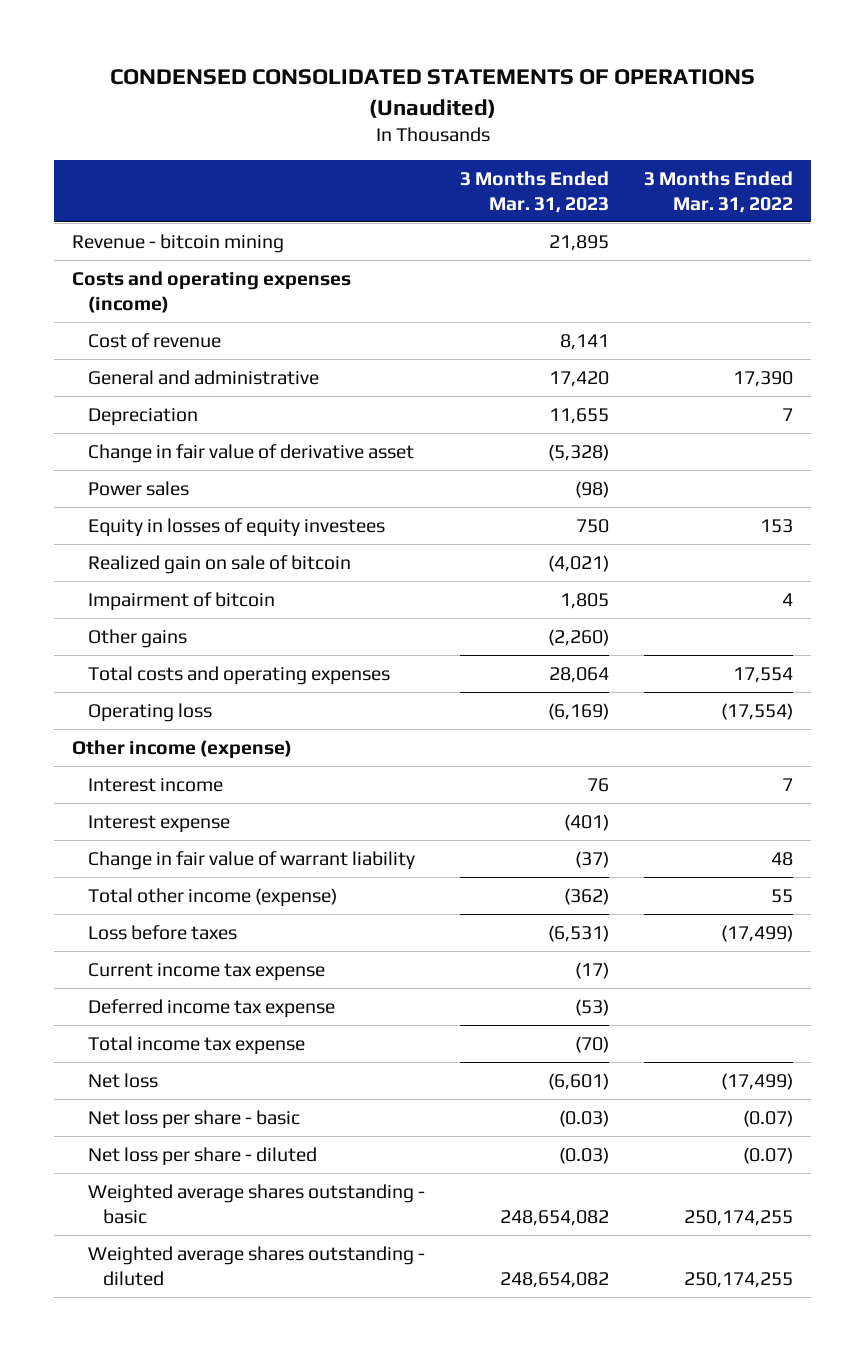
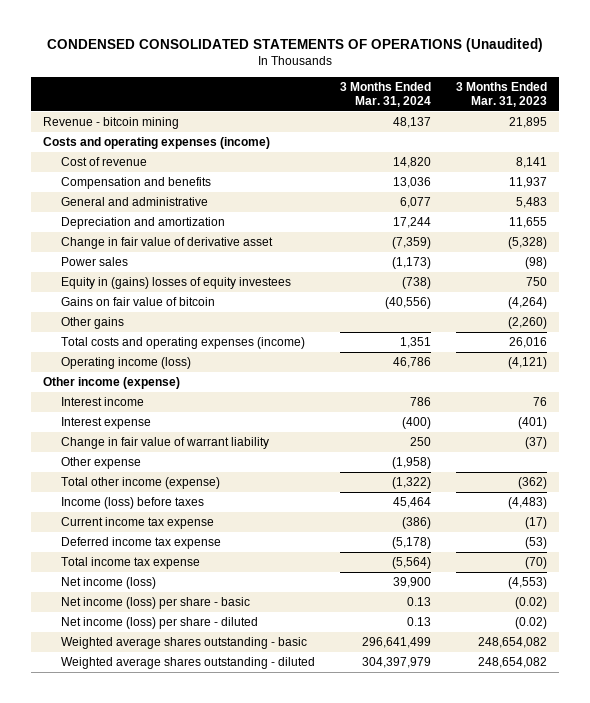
- | 3 Months Ended Mar. 31, 2023 | 3 Months Ended Mar. 31, 2022
+ | 3 Months Ended Mar. 31, 2024 | 3 Months Ended Mar. 31, 2023
- General and administrative | 17,420 | 17,390
- Depreciation | 11,655 | 7
+ Compensation and benefits | 13,036 | 11,937
+ General and administrative | 6,077 | 5,483
+ Depreciation and amortization | 17,244 | 11,655
- Equity in losses of equity investees | 750 | 153
- Realized gain on sale of bitcoin | (4,021) |
- Impairment of bitcoin | 1,805 | 4
+ Equity in (gains) losses of equity investees | (738) | 750
+ Gains on fair value of bitcoin | (40,556) | (4,264)
- Total costs and operating expenses | 28,064 | 17,554
- Operating loss | (6,169) | (17,554)
+ Total costs and operating expenses (income) | 1,351 | 26,016
+ Operating income (loss) | 46,786 | (4,121)
+ Other expense | (1,958) |
- Loss before taxes | (6,531) | (17,499)
+ Income (loss) before taxes | 45,464 | (4,483)
- Net loss | (6,601) | (17,499)
- Net loss per share - basic | (0.03) | (0.07)
- Net loss per share - diluted | (0.03) | (0.07)
+ Net income (loss) | 39,900 | (4,553)
+ Net income (loss) per share - basic | 0.13 | (0.02)
+ Net income (loss) per share - diluted | 0.13 | (0.02)

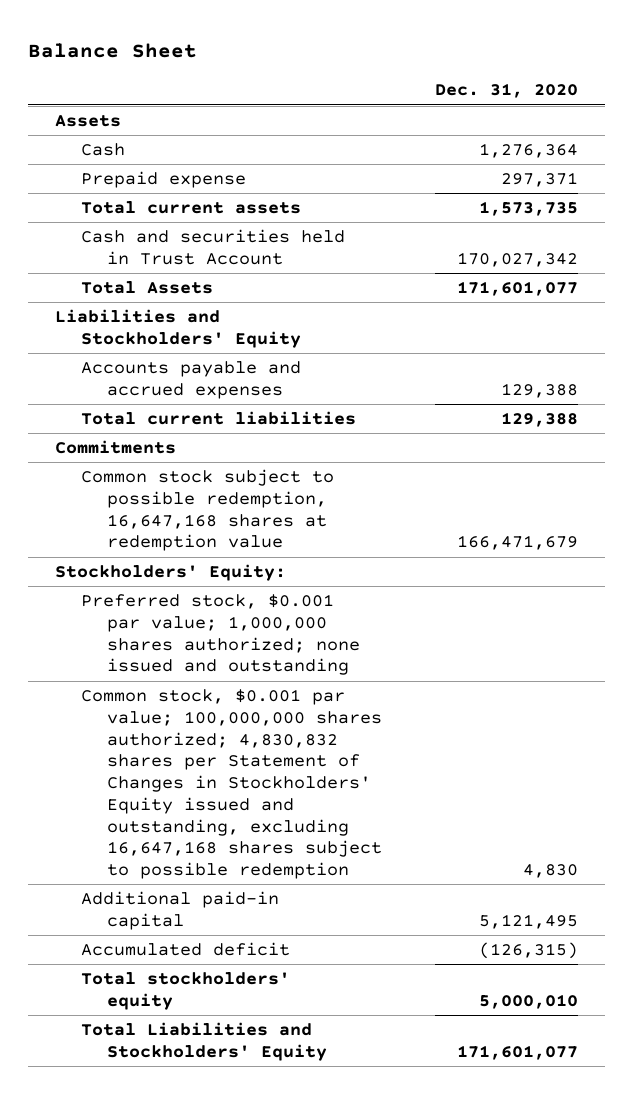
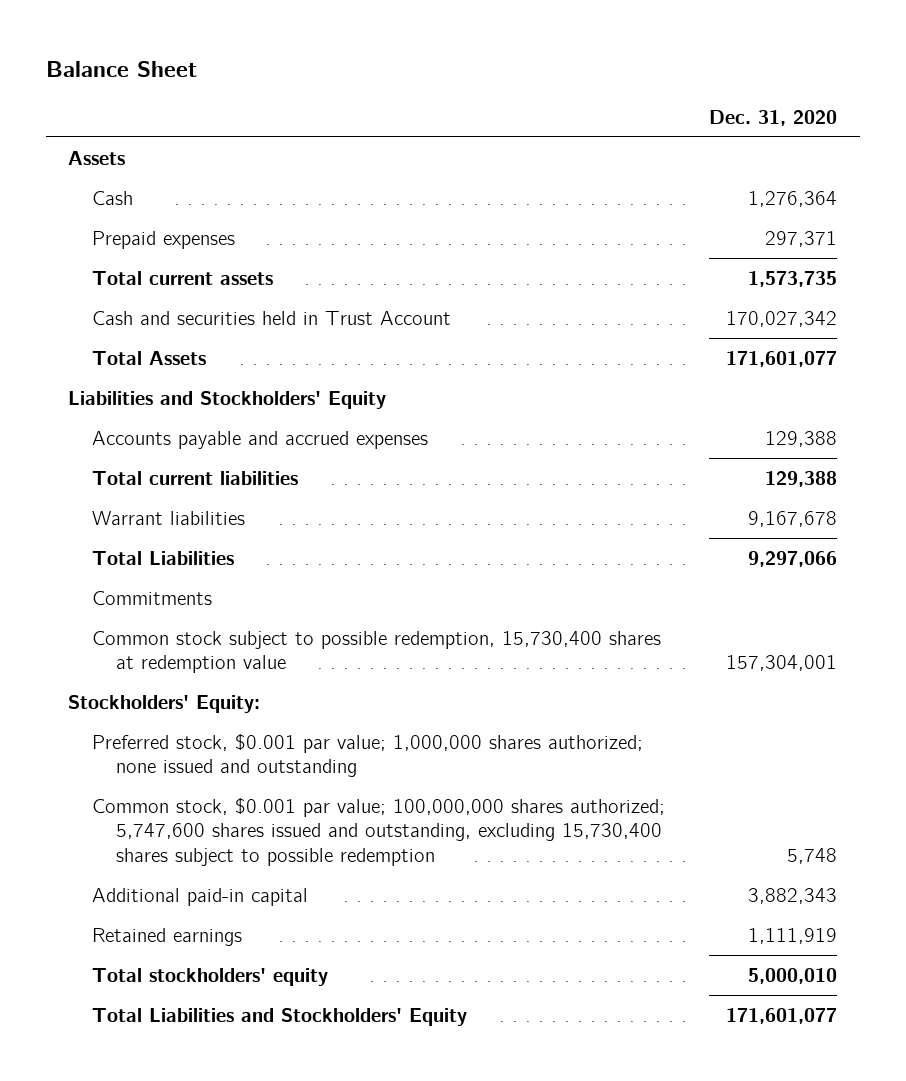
- Prepaid expense | 297,371
+ Prepaid expenses | 297,371
+ Warrant liabilities | 9,167,678
+ Total Liabilities | 9,297,066
- Common stock subject to possible redemption, 16,647,168 shares at redemption value | 166,471,679
+ Common stock subject to possible redemption, 15,730,400 shares at redemption value | 157,304,001
- Common stock, $0.001 par value; 100,000,000 shares authorized; 4,830,832 shares per Statement of Changes in Stockholders' Equity issued and outstanding, excluding 16,647,168 shares subject to possible redemption | 4,830
- Additional paid-in capital | 5,121,495
- Accumulated deficit | (126,315)
+ Common stock, $0.001 par value; 100,000,000 shares authorized; 5,747,600 shares issued and outstanding, excluding 15,730,400 shares subject to possible redemption | 5,748
+ Additional paid-in capital | 3,882,343
+ Retained earnings | 1,111,919

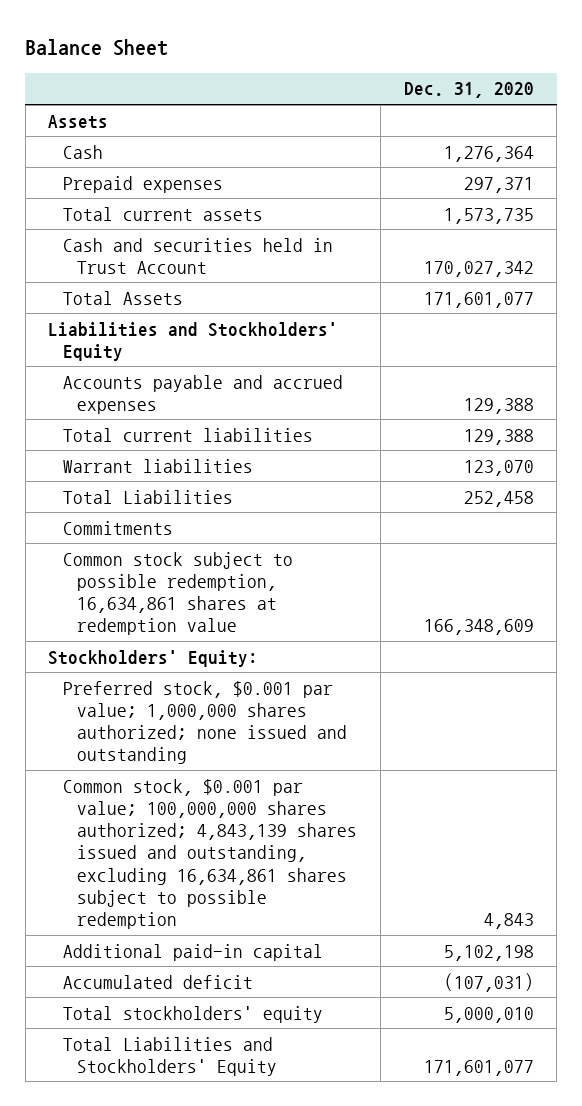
- Warrant liabilities | 9,167,678
- Total Liabilities | 9,297,066
+ Warrant liabilities | 123,070
+ Total Liabilities | 252,458
- Common stock subject to possible redemption, 15,730,400 shares at redemption value | 157,304,001
+ Common stock subject to possible redemption, 16,634,861 shares at redemption value | 166,348,609
- Common stock, $0.001 par value; 100,000,000 shares authorized; 5,747,600 shares issued and outstanding, excluding 15,730,400 shares subject to possible redemption | 5,748
- Additional paid-in capital | 3,882,343
- Retained earnings | 1,111,919
+ Common stock, $0.001 par value; 100,000,000 shares authorized; 4,843,139 shares issued and outstanding, excluding 16,634,861 shares subject to possible redemption | 4,843
+ Additional paid-in capital | 5,102,198
+ Accumulated deficit | (107,031)

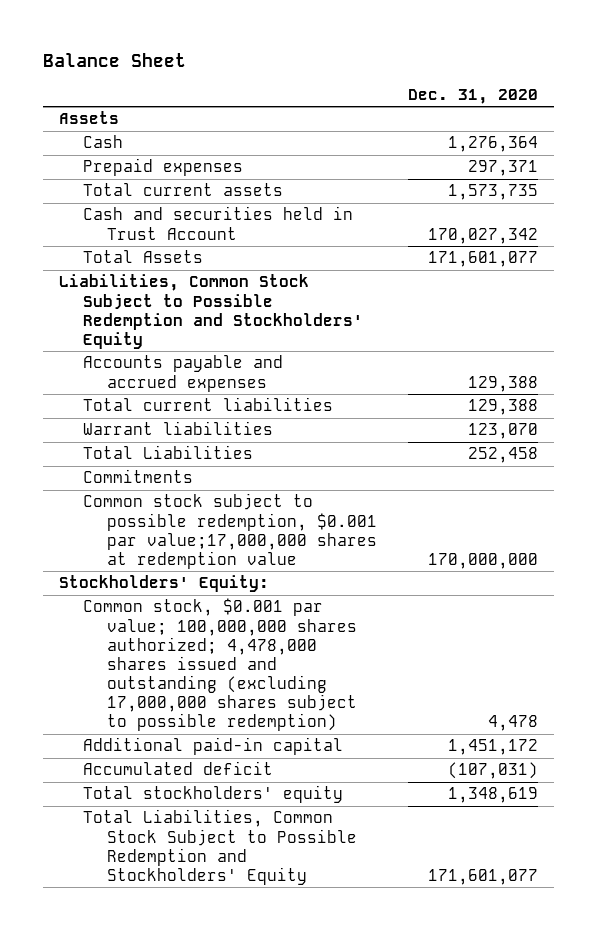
- Liabilities and Stockholders' Equity
+ Liabilities, Common Stock Subject to Possible Redemption and Stockholders' Equity
- Common stock subject to possible redemption, 16,634,861 shares at redemption value | 166,348,609
+ Common stock subject to possible redemption, $0.001 par value;17,000,000 shares at redemption value | 170,000,000
- Preferred stock, $0.001 par value; 1,000,000 shares authorized; none issued and outstanding
- Common stock, $0.001 par value; 100,000,000 shares authorized; 4,843,139 shares issued and outstanding, excluding 16,634,861 shares subject to possible redemption | 4,843
- Additional paid-in capital | 5,102,198
+ Common stock, $0.001 par value; 100,000,000 shares authorized; 4,478,000 shares issued and outstanding (excluding 17,000,000 shares subject to possible redemption) | 4,478
+ Additional paid-in capital | 1,451,172
- Total stockholders' equity | 5,000,010
- Total Liabilities and Stockholders' Equity | 171,601,077
+ Total stockholders' equity | 1,348,619
+ Total Liabilities, Common Stock Subject to Possible Redemption and Stockholders' Equity | 171,601,077

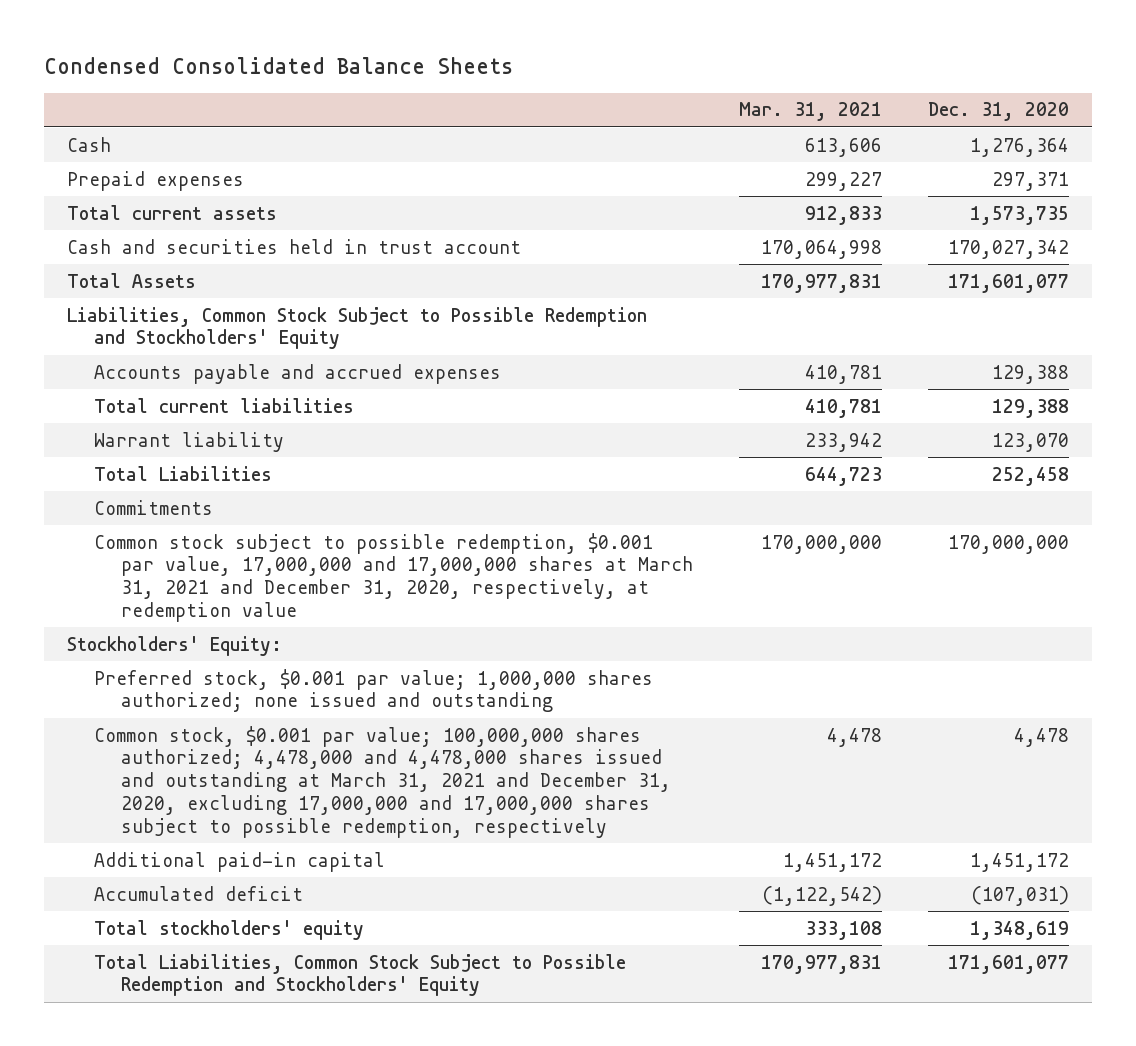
- Balance Sheet
+ Condensed Consolidated Balance Sheets
- | Dec. 31, 2020
+ | Mar. 31, 2021 | Dec. 31, 2020
- Assets
- Cash and securities held in Trust Account | 170,027,342
+ Cash and securities held in trust account | 170,064,998 | 170,027,342
- Warrant liabilities | 123,070
+ Warrant liability | 233,942 | 123,070
- Common stock subject to possible redemption, $0.001 par value;17,000,000 shares at redemption value | 170,000,000
+ Common stock subject to possible redemption, $0.001 par value, 17,000,000 and 17,000,000 shares at March 31, 2021 and December 31, 2020, respectively, at redemption value | 170,000,000 | 170,000,000
- Common stock, $0.001 par value; 100,000,000 shares authorized; 4,478,000 shares issued and outstanding (excluding 17,000,000 shares subject to possible redemption) | 4,478
+ Preferred stock, $0.001 par value; 1,000,000 shares authorized; none issued and outstanding
+ Common stock, $0.001 par value; 100,000,000 shares authorized; 4,478,000 and 4,478,000 shares issued and outstanding at March 31, 2021 and December 31, 2020, excluding 17,000,000 and 17,000,000 shares subject to possible redemption, respectively | 4,478 | 4,478

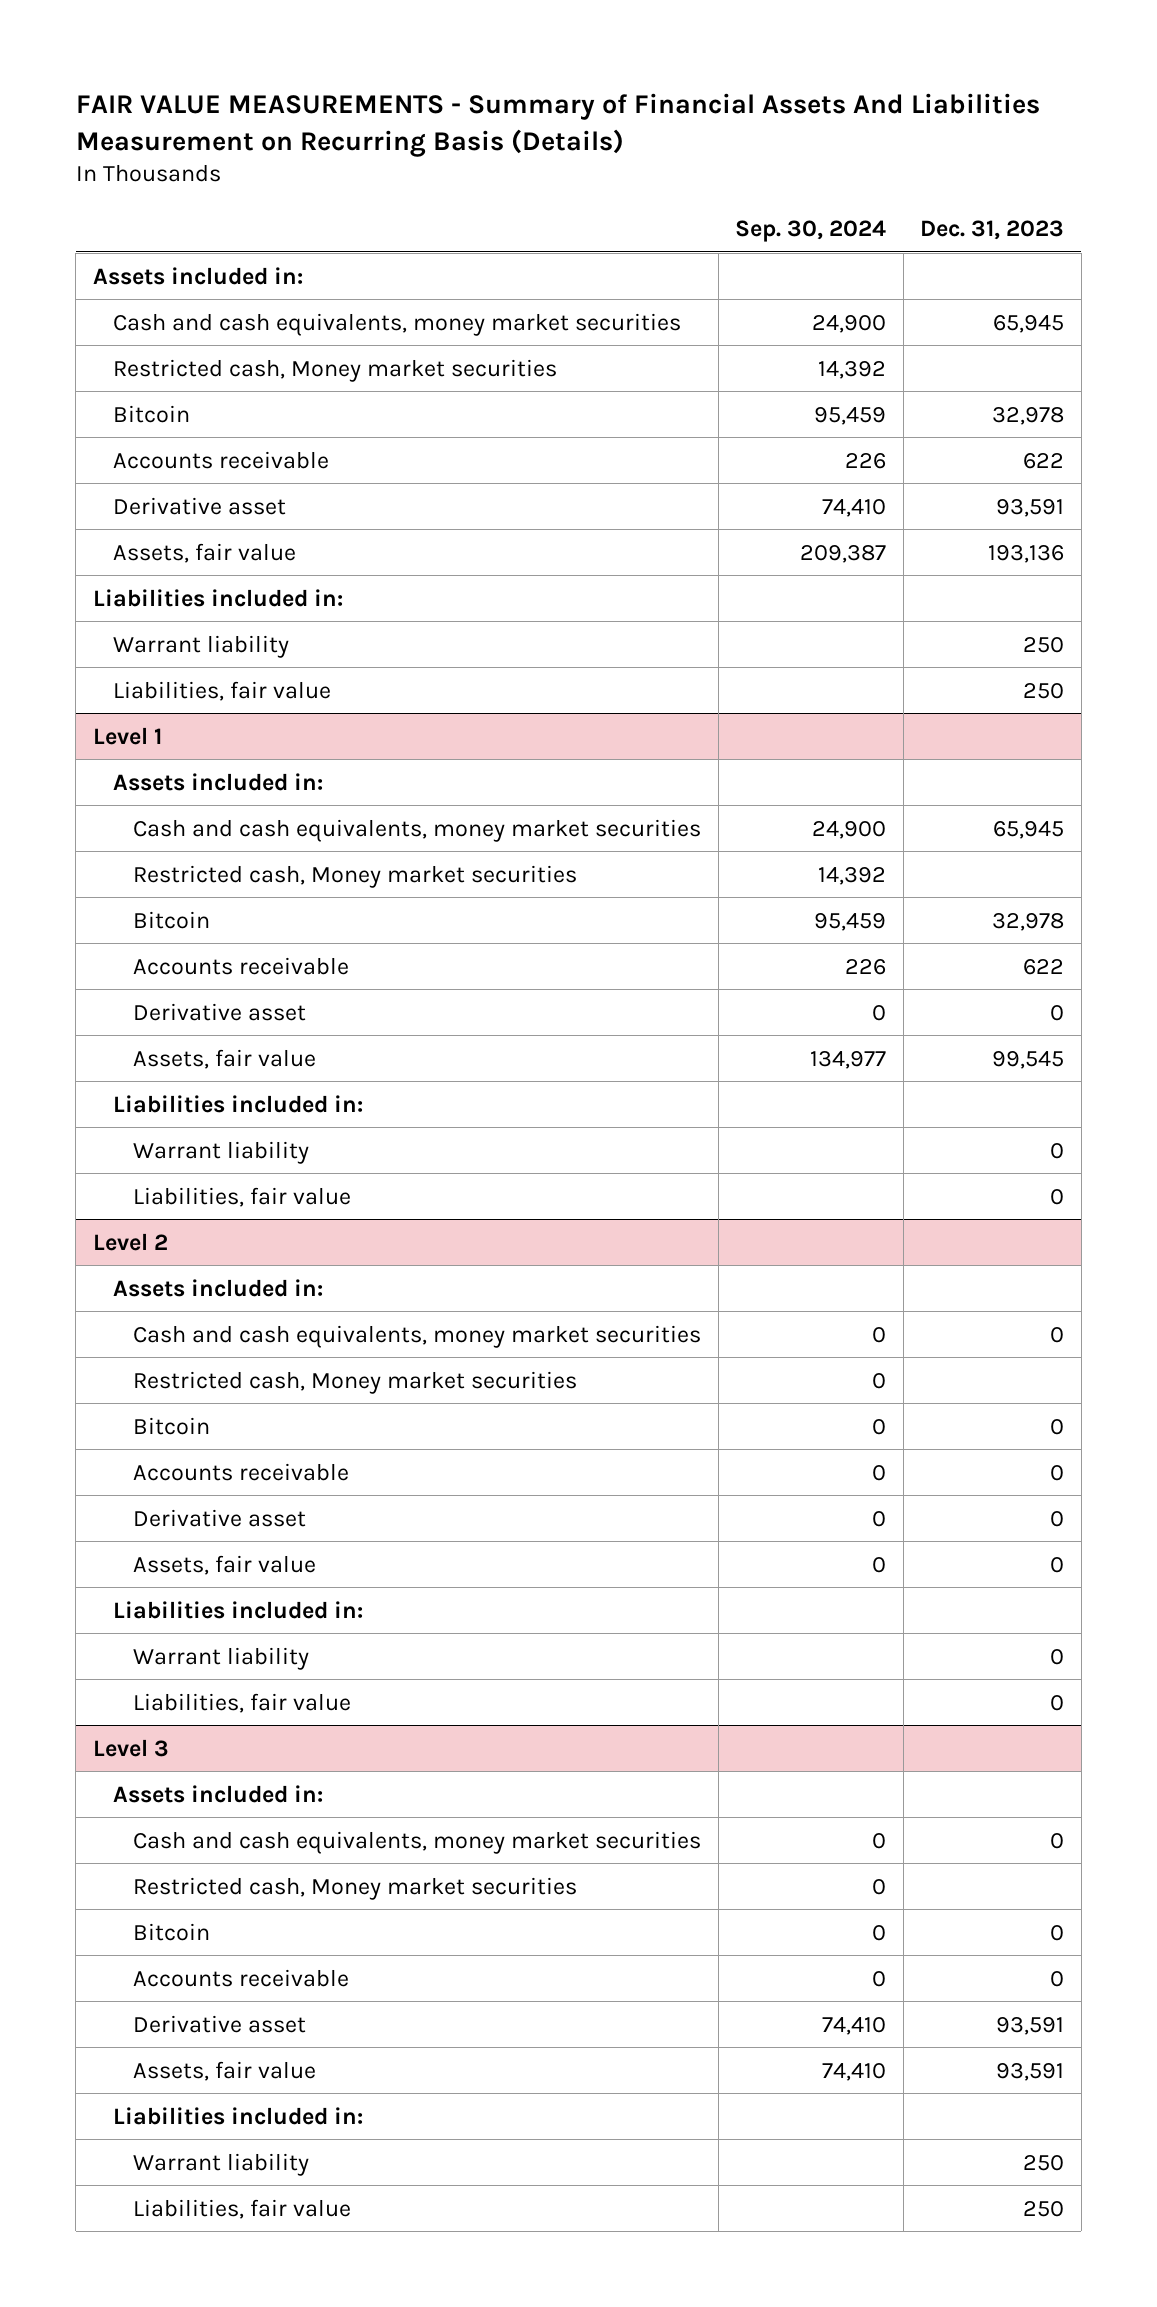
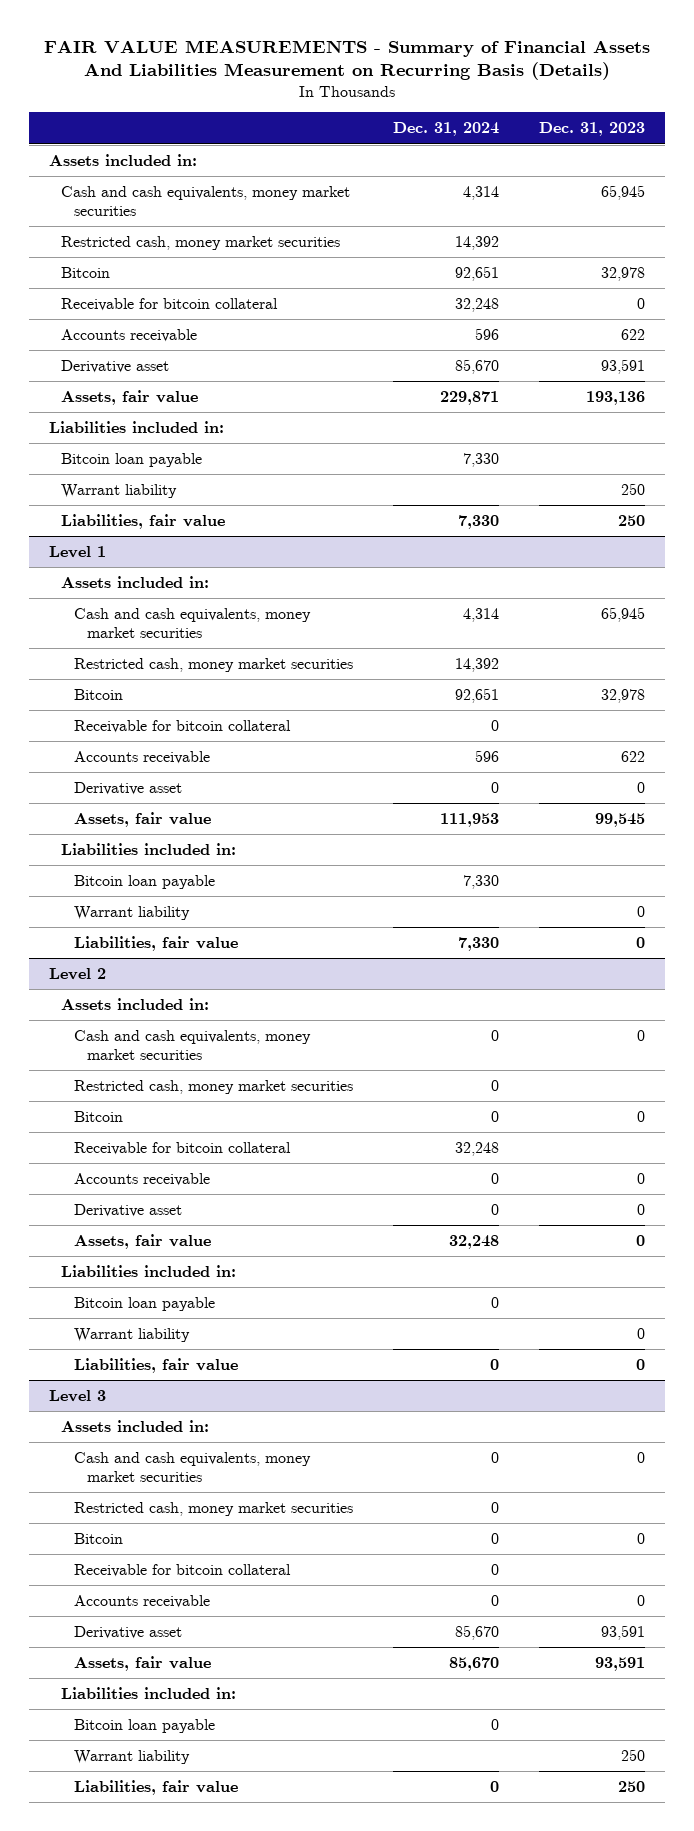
- | Sep. 30, 2024 | Dec. 31, 2023
+ | Dec. 31, 2024 | Dec. 31, 2023
- Restricted cash, Money market securities | 14,392 |
+ Restricted cash, money market securities | 14,392 |
+ Receivable for bitcoin collateral | 32,248 | 0
+ Bitcoin loan payable | 7,330 |
@ Level 1
- Restricted cash, Money market securities | 14,392 |
+ Restricted cash, money market securities | 14,392 |
+ Receivable for bitcoin collateral | 0 |
+ Bitcoin loan payable | 7,330 |
@ Level 2
- Restricted cash, Money market securities | 0 |
+ Restricted cash, money market securities | 0 |
+ Receivable for bitcoin collateral | 32,248 |
+ Bitcoin loan payable | 0 |
@ Level 3
- Restricted cash, Money market securities | 0 |
+ Restricted cash, money market securities | 0 |
+ Receivable for bitcoin collateral | 0 |
+ Bitcoin loan payable | 0 |

